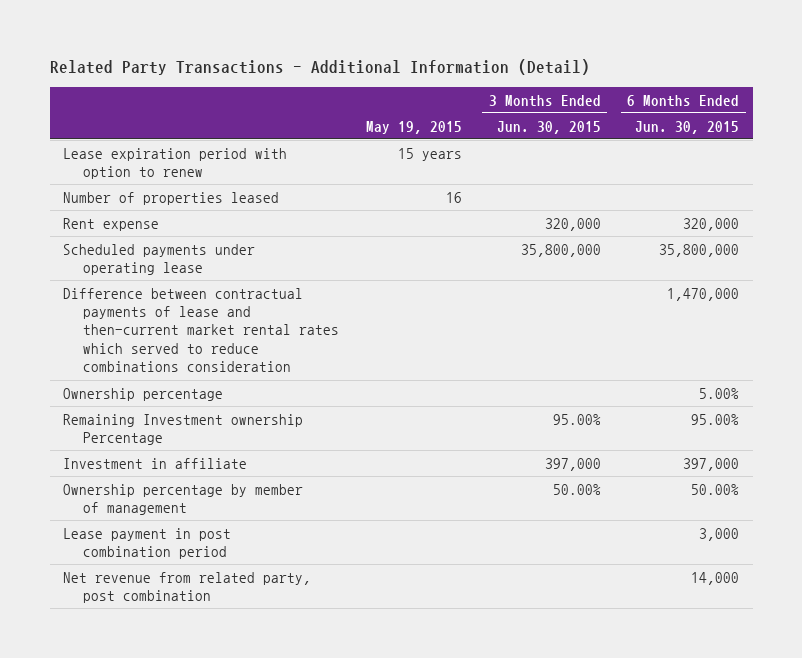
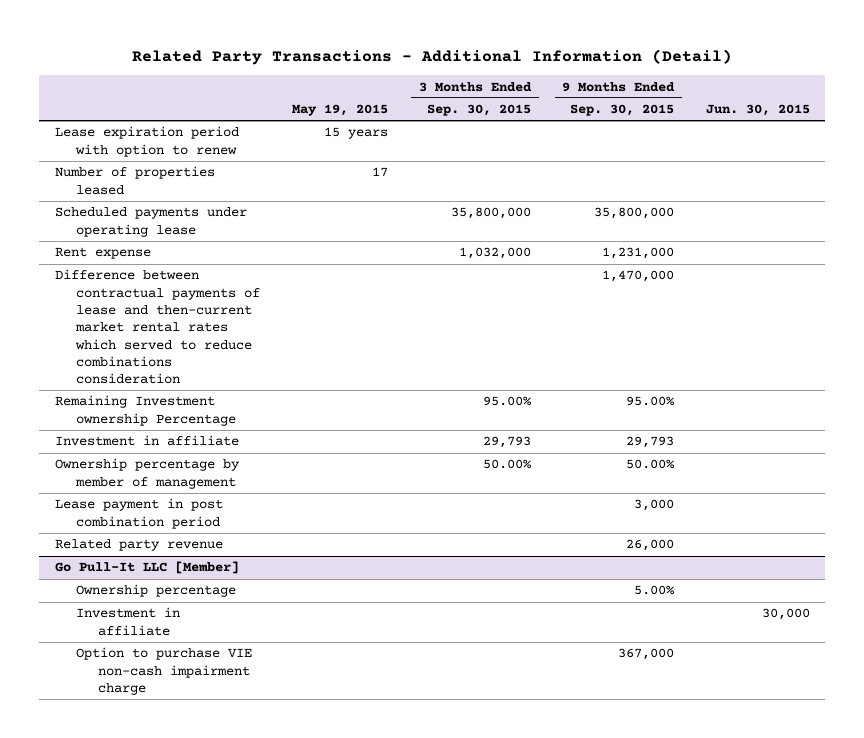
- | May 19, 2015 | 3 Months Ended Jun. 30, 2015 | 6 Months Ended Jun. 30, 2015
+ | May 19, 2015 | 3 Months Ended Sep. 30, 2015 | 9 Months Ended Sep. 30, 2015 | Jun. 30, 2015
- Number of properties leased | 16 | |
+ Number of properties leased | 17 | | |
moved down: Rent expense | | 1,032,000 | 1,231,000 |
- Ownership percentage | | | 5.00%
- Net revenue from related party, post combination | | | 14,000
+ Related party revenue | | | 26,000 |
+ Go Pull-It LLC [Member]
+ Ownership percentage | | | 5.00% |
+ Investment in affiliate | | | | 30,000
+ Option to purchase VIE non-cash impairment charge | | | 367,000 |

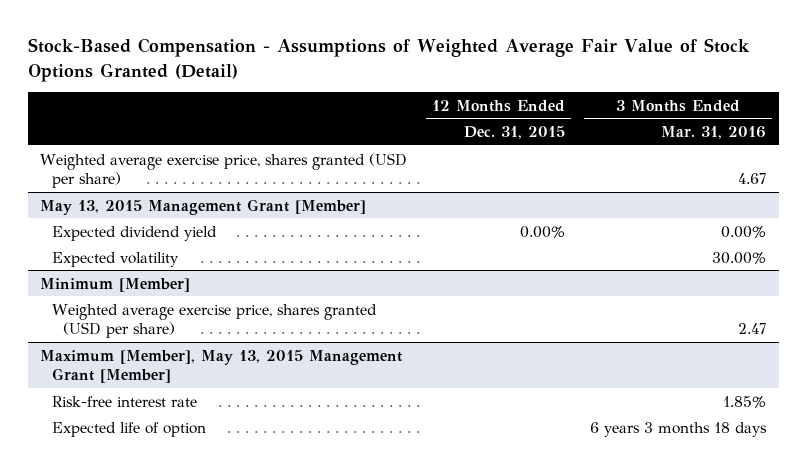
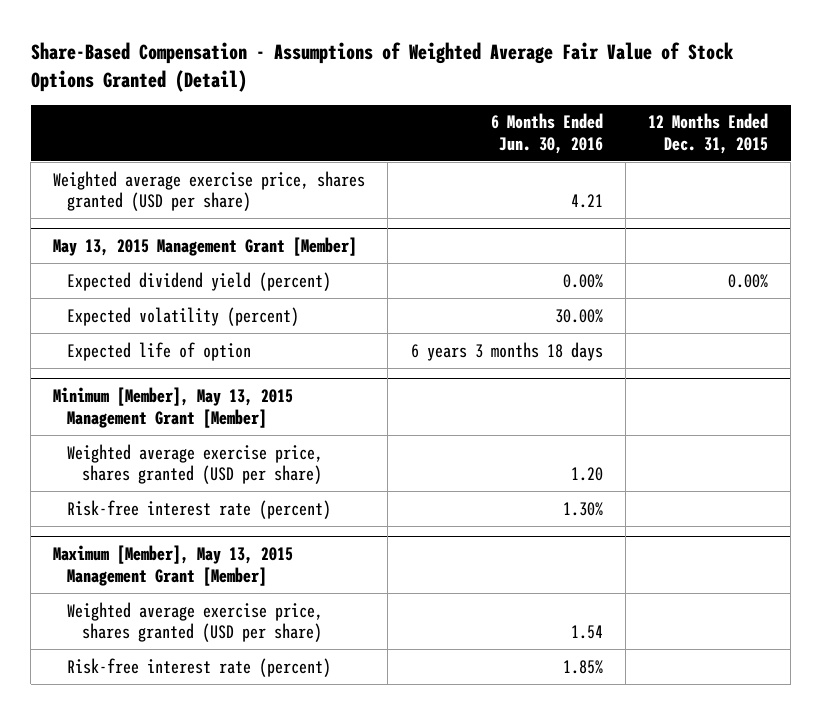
- Stock-Based Compensation - Assumptions of Weighted Average Fair Value of Stock Options Granted (Detail)
+ Share-Based Compensation - Assumptions of Weighted Average Fair Value of Stock Options Granted (Detail)
- | 12 Months Ended Dec. 31, 2015 | 3 Months Ended Mar. 31, 2016
+ | 6 Months Ended Jun. 30, 2016 | 12 Months Ended Dec. 31, 2015
@ May 13, 2015 Management Grant [Member]
- Expected dividend yield | 0.00% | 0.00%
- Expected volatility | | 30.00%
- Minimum [Member]
@ May 13, 2015 Management Grant [Member]
+ Expected dividend yield (percent) | 0.00% | 0.00%
+ Expected volatility (percent) | 30.00% |
+ Expected life of option | 6 years 3 months 18 days |
+ Minimum [Member], May 13, 2015 Management Grant [Member]
+ Risk-free interest rate (percent) | 1.30% |
@ Maximum [Member], May 13, 2015 Management Grant [Member]
- Risk-free interest rate | | 1.85%
- Expected life of option | | 6 years 3 months 18 days
+ Weighted average exercise price, shares granted (USD per share) | 1.54 |
+ Risk-free interest rate (percent) | 1.85% |

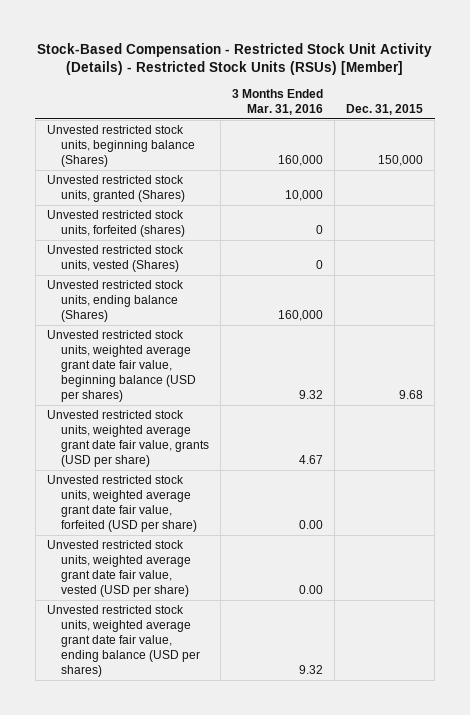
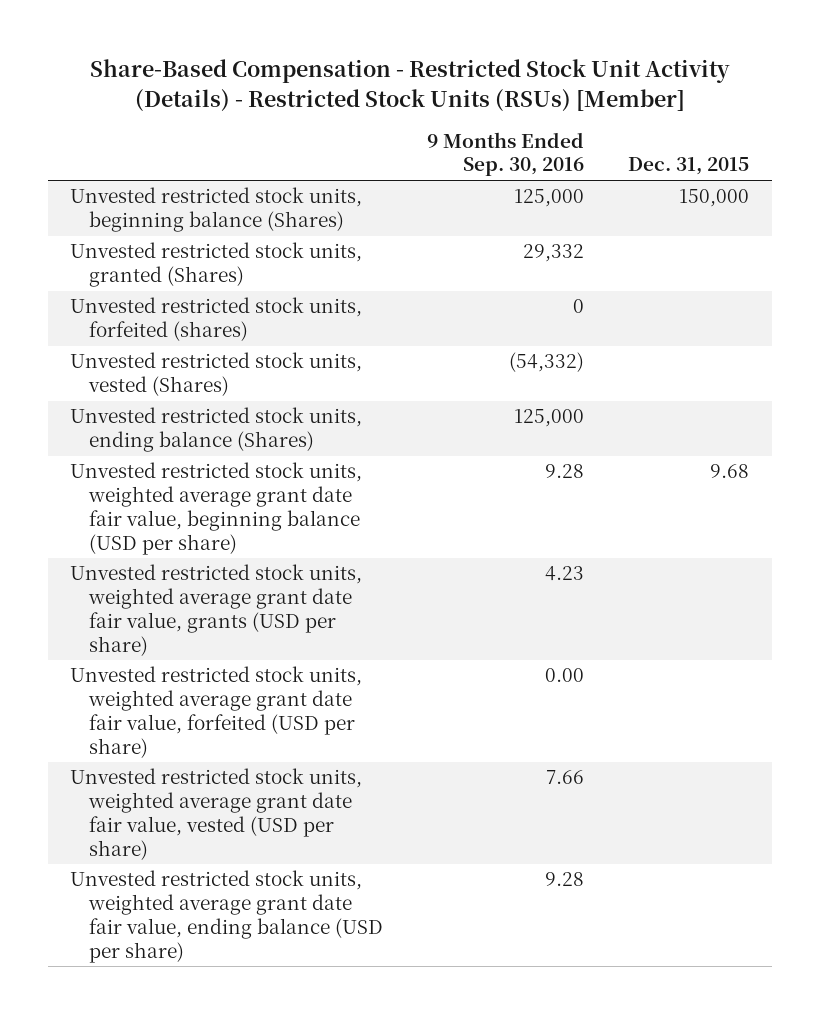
- Stock-Based Compensation - Restricted Stock Unit Activity (Details) - Restricted Stock Units (RSUs) [Member]
+ Share-Based Compensation - Restricted Stock Unit Activity (Details) - Restricted Stock Units (RSUs) [Member]
- | 3 Months Ended Mar. 31, 2016 | Dec. 31, 2015
+ | 9 Months Ended Sep. 30, 2016 | Dec. 31, 2015
- Unvested restricted stock units, weighted average grant date fair value, beginning balance (USD per shares) | 9.32 | 9.68
+ Unvested restricted stock units, weighted average grant date fair value, beginning balance (USD per share) | 9.28 | 9.68
- Unvested restricted stock units, weighted average grant date fair value, ending balance (USD per shares) | 9.32 |
+ Unvested restricted stock units, weighted average grant date fair value, ending balance (USD per share) | 9.28 |

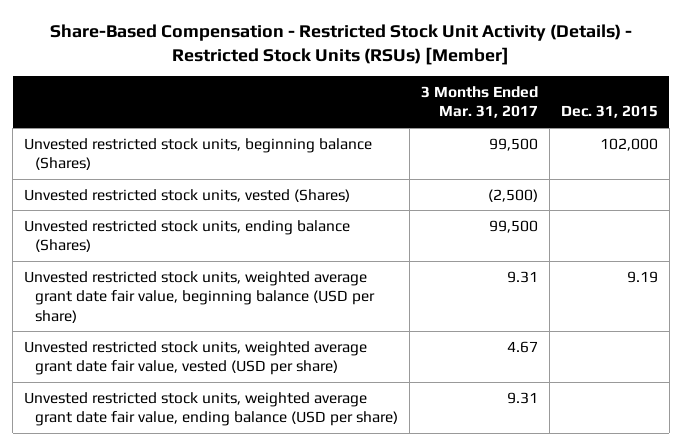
- | 9 Months Ended Sep. 30, 2016 | Dec. 31, 2015
+ | 3 Months Ended Mar. 31, 2017 | Dec. 31, 2015
- Unvested restricted stock units, beginning balance (Shares) | 125,000 | 150,000
- Unvested restricted stock units, granted (Shares) | 29,332 |
- Unvested restricted stock units, forfeited (shares) | 0 |
+ Unvested restricted stock units, beginning balance (Shares) | 99,500 | 102,000
- Unvested restricted stock units, weighted average grant date fair value, beginning balance (USD per share) | 9.28 | 9.68
- Unvested restricted stock units, weighted average grant date fair value, grants (USD per share) | 4.23 |
- Unvested restricted stock units, weighted average grant date fair value, forfeited (USD per share) | 0.00 |
+ Unvested restricted stock units, weighted average grant date fair value, beginning balance (USD per share) | 9.31 | 9.19

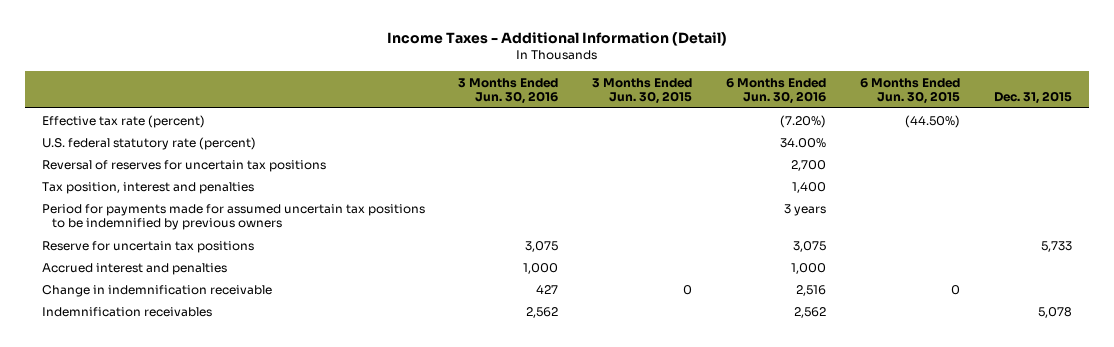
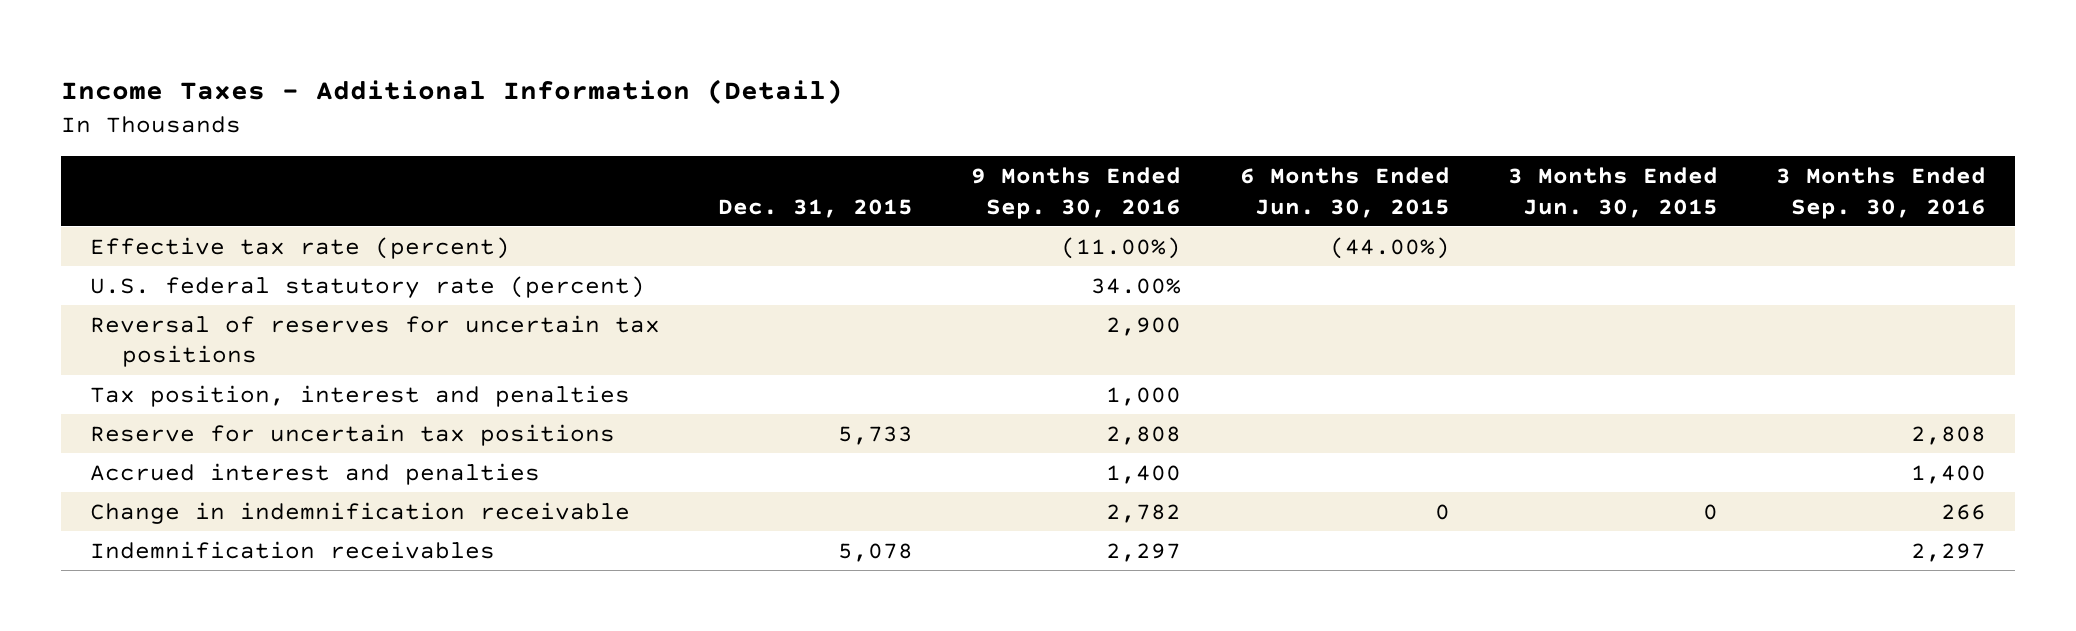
- | 3 Months Ended Jun. 30, 2016 | 3 Months Ended Jun. 30, 2015 | 6 Months Ended Jun. 30, 2016 | 6 Months Ended Jun. 30, 2015 | Dec. 31, 2015
+ | Dec. 31, 2015 | 9 Months Ended Sep. 30, 2016 | 6 Months Ended Jun. 30, 2015 | 3 Months Ended Jun. 30, 2015 | 3 Months Ended Sep. 30, 2016
- Effective tax rate (percent) | | | (7.20%) | (44.50%) |
+ Effective tax rate (percent) | | (11.00%) | (44.00%) | |
- Period for payments made for assumed uncertain tax positions to be indemnified by previous owners | | | 3 years | |

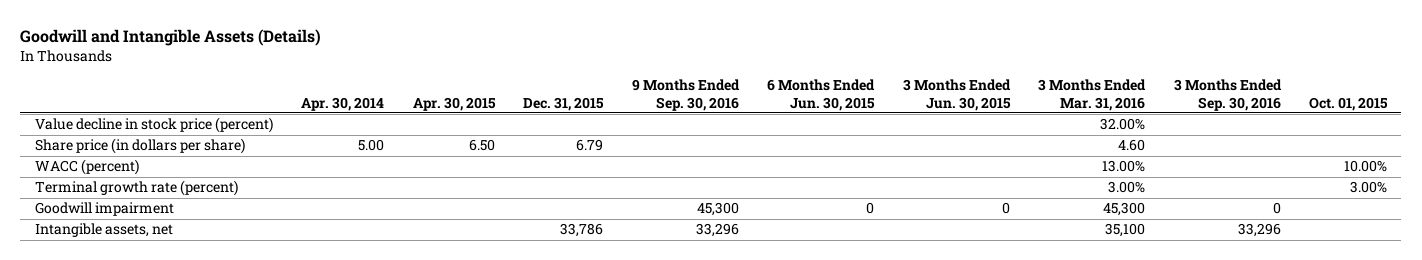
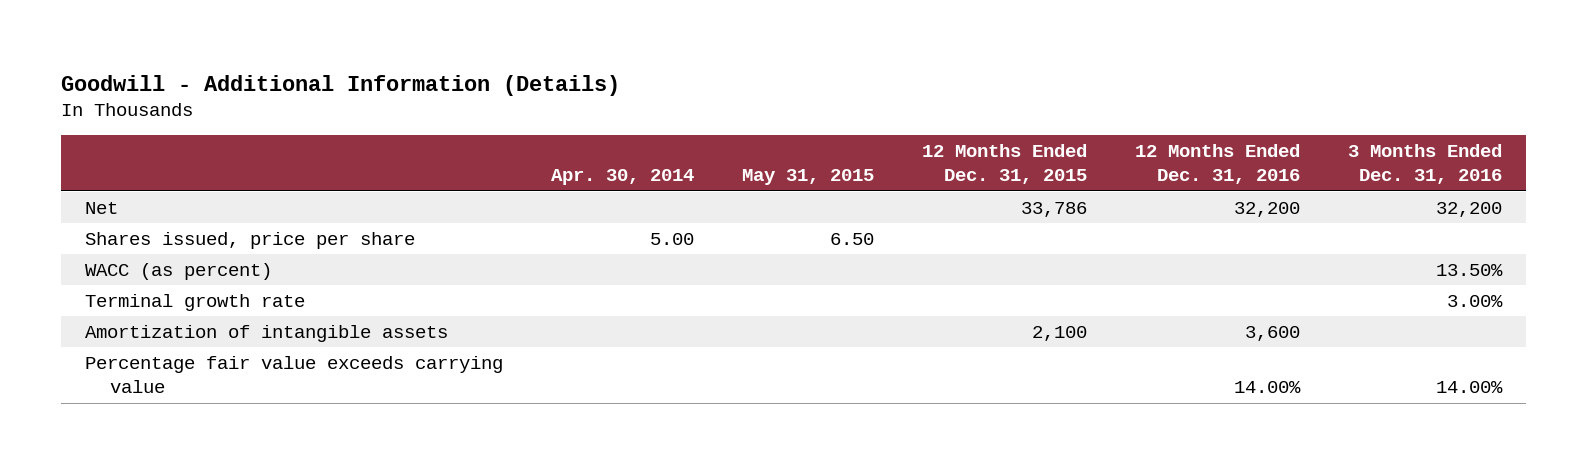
- Goodwill and Intangible Assets (Details)
+ Goodwill - Additional Information (Details)
- | Apr. 30, 2014 | Apr. 30, 2015 | Dec. 31, 2015 | 9 Months Ended Sep. 30, 2016 | 6 Months Ended Jun. 30, 2015 | 3 Months Ended Jun. 30, 2015 | 3 Months Ended Mar. 31, 2016 | 3 Months Ended Sep. 30, 2016 | Oct. 01, 2015
+ | Apr. 30, 2014 | May 31, 2015 | 12 Months Ended Dec. 31, 2015 | 12 Months Ended Dec. 31, 2016 | 3 Months Ended Dec. 31, 2016
- Value decline in stock price (percent) | | | | | | | 32.00% | |
- Share price (in dollars per share) | 5.00 | 6.50 | 6.79 | | | | 4.60 | |
- WACC (percent) | | | | | | | 13.00% | | 10.00%
- Terminal growth rate (percent) | | | | | | | 3.00% | | 3.00%
- Goodwill impairment | | | | 45,300 | 0 | 0 | 45,300 | 0 |
- Intangible assets, net | | | 33,786 | 33,296 | | | 35,100 | 33,296 |
+ Net | | | 33,786 | 32,200 | 32,200
+ Shares issued, price per share | 5.00 | 6.50 | | |
+ WACC (as percent) | | | | | 13.50%
+ Terminal growth rate | | | | | 3.00%
+ Amortization of intangible assets | | | 2,100 | 3,600 |
+ Percentage fair value exceeds carrying value | | | | 14.00% | 14.00%

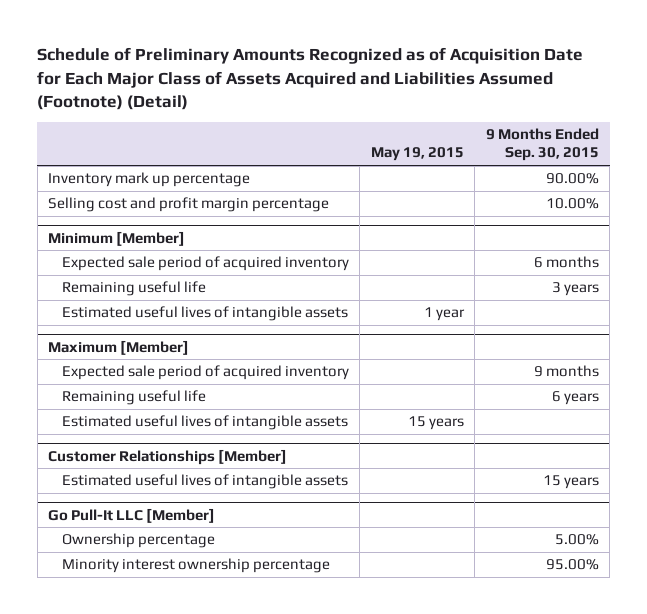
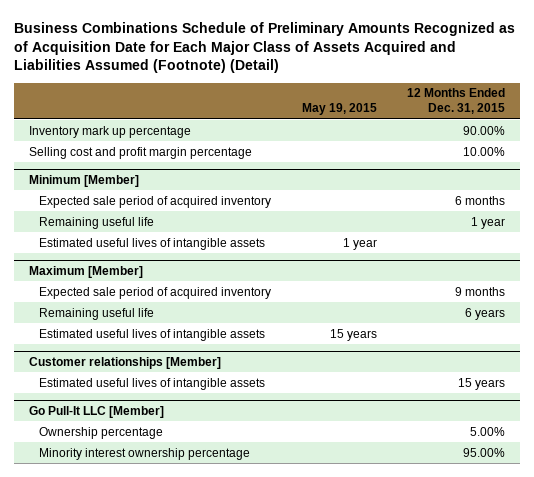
- Schedule of Preliminary Amounts Recognized as of Acquisition Date for Each Major Class of Assets Acquired and Liabilities Assumed (Footnote) (Detail)
+ Business Combinations Schedule of Preliminary Amounts Recognized as of Acquisition Date for Each Major Class of Assets Acquired and Liabilities Assumed (Footnote) (Detail)
- | May 19, 2015 | 9 Months Ended Sep. 30, 2015
+ | May 19, 2015 | 12 Months Ended Dec. 31, 2015
- Customer Relationships [Member]
+ Customer relationships [Member]

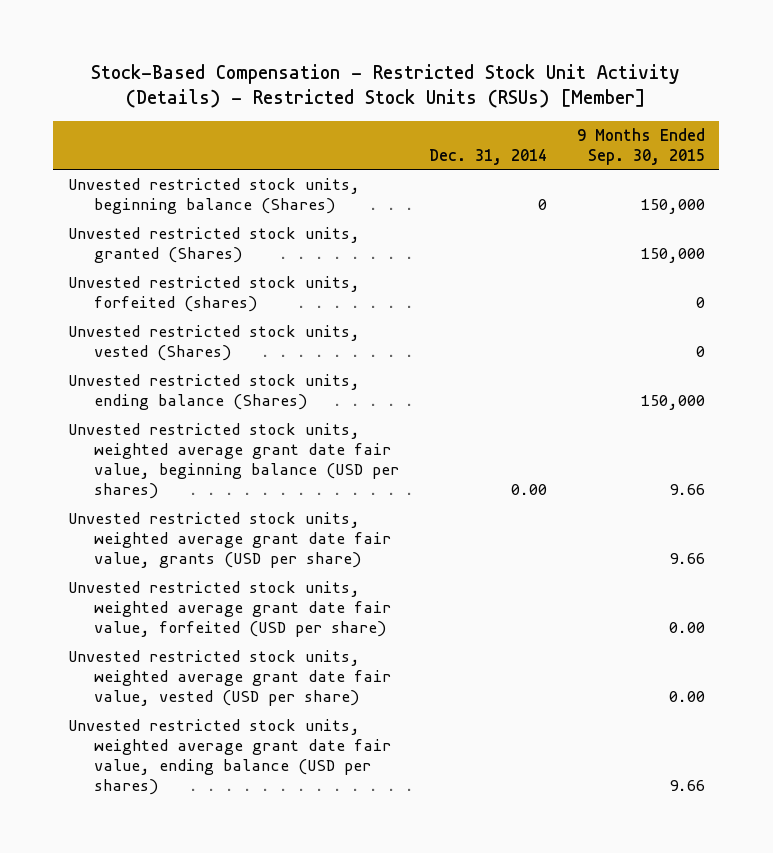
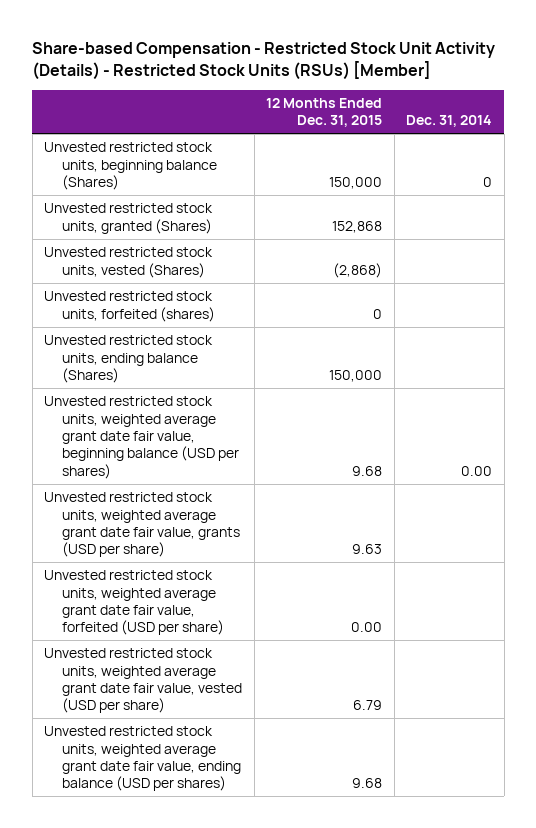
- Stock-Based Compensation - Restricted Stock Unit Activity (Details) - Restricted Stock Units (RSUs) [Member]
+ Share-based Compensation - Restricted Stock Unit Activity (Details) - Restricted Stock Units (RSUs) [Member]
- | Dec. 31, 2014 | 9 Months Ended Sep. 30, 2015
+ | 12 Months Ended Dec. 31, 2015 | Dec. 31, 2014
moved down: Unvested restricted stock units, forfeited (shares) | 0 |

